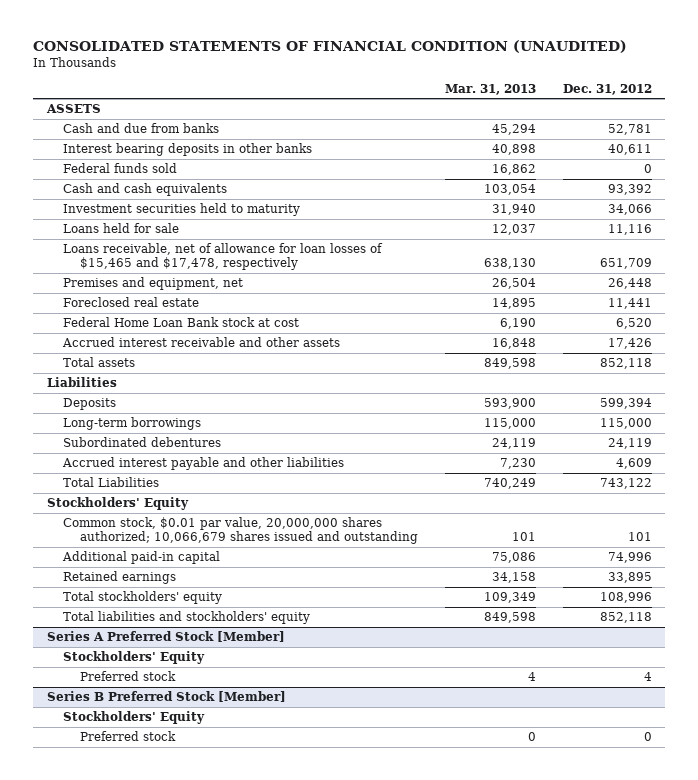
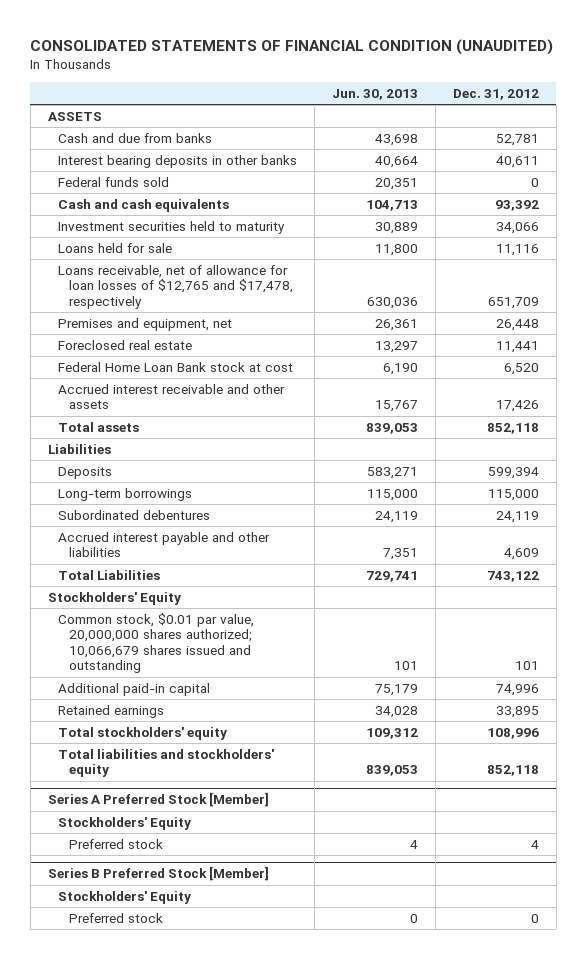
- | Mar. 31, 2013 | Dec. 31, 2012
+ | Jun. 30, 2013 | Dec. 31, 2012
- Loans receivable, net of allowance for loan losses of $15,465 and $17,478, respectively | 638,130 | 651,709
+ Loans receivable, net of allowance for loan losses of $12,765 and $17,478, respectively | 630,036 | 651,709

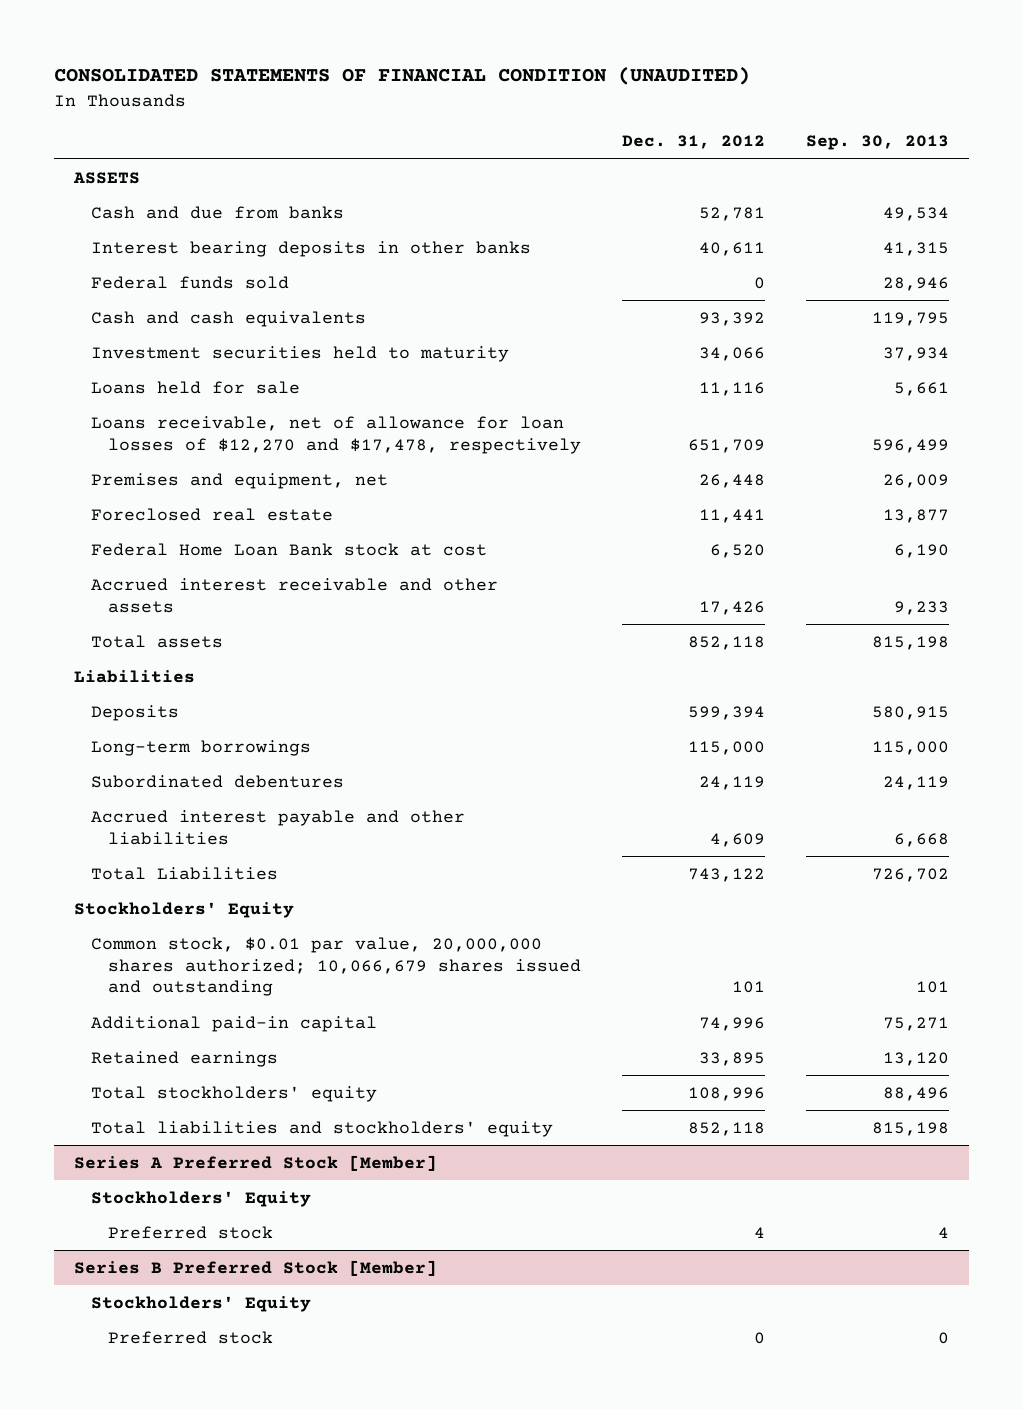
- | Jun. 30, 2013 | Dec. 31, 2012
+ | Dec. 31, 2012 | Sep. 30, 2013
- Loans receivable, net of allowance for loan losses of $12,765 and $17,478, respectively | 630,036 | 651,709
+ Loans receivable, net of allowance for loan losses of $12,270 and $17,478, respectively | 651,709 | 596,499

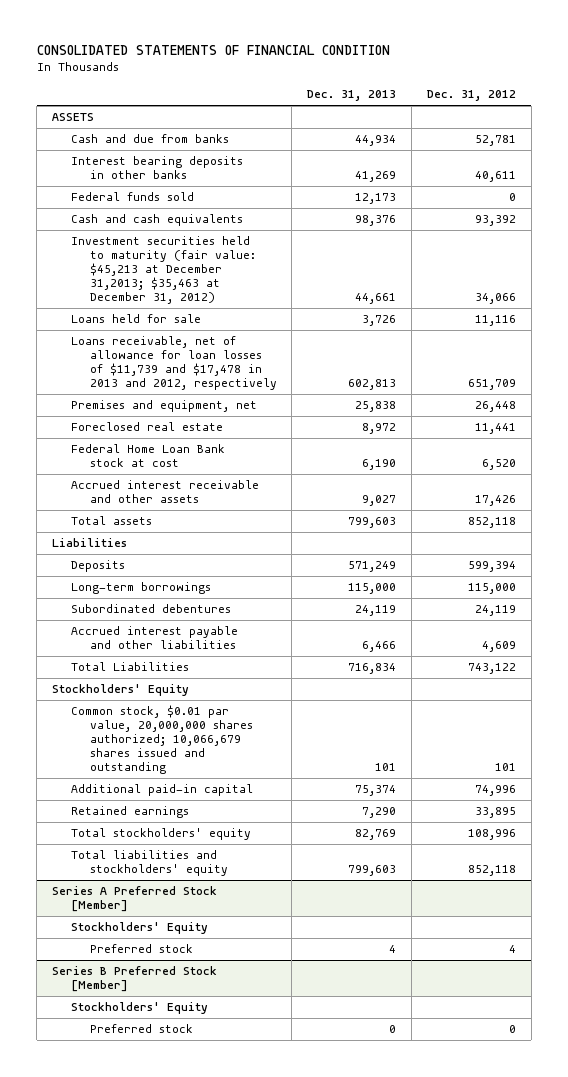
- CONSOLIDATED STATEMENTS OF FINANCIAL CONDITION (UNAUDITED)
+ CONSOLIDATED STATEMENTS OF FINANCIAL CONDITION
- | Dec. 31, 2012 | Sep. 30, 2013
+ | Dec. 31, 2013 | Dec. 31, 2012
- Investment securities held to maturity | 34,066 | 37,934
+ Investment securities held to maturity (fair value: $45,213 at December 31,2013; $35,463 at December 31, 2012) | 44,661 | 34,066
- Loans receivable, net of allowance for loan losses of $12,270 and $17,478, respectively | 651,709 | 596,499
+ Loans receivable, net of allowance for loan losses of $11,739 and $17,478 in 2013 and 2012, respectively | 602,813 | 651,709

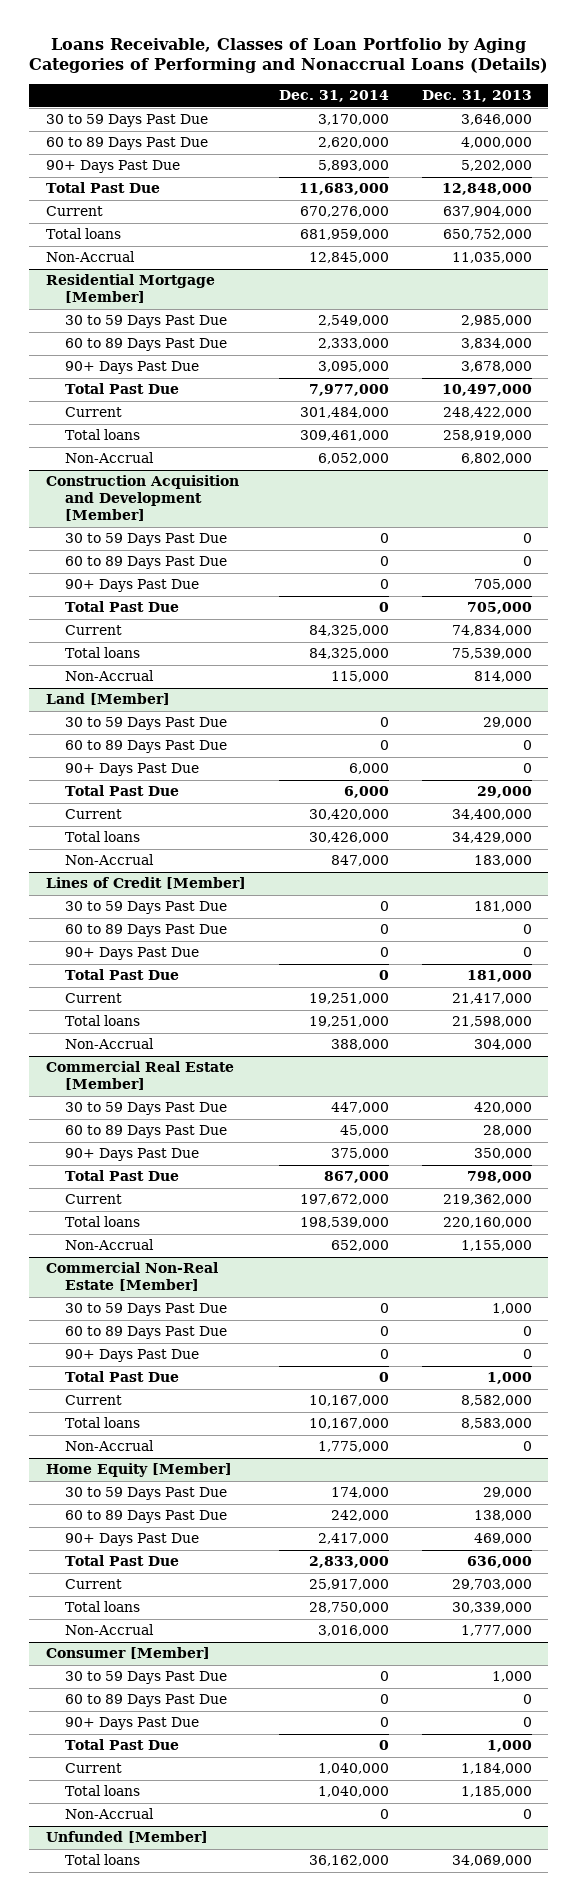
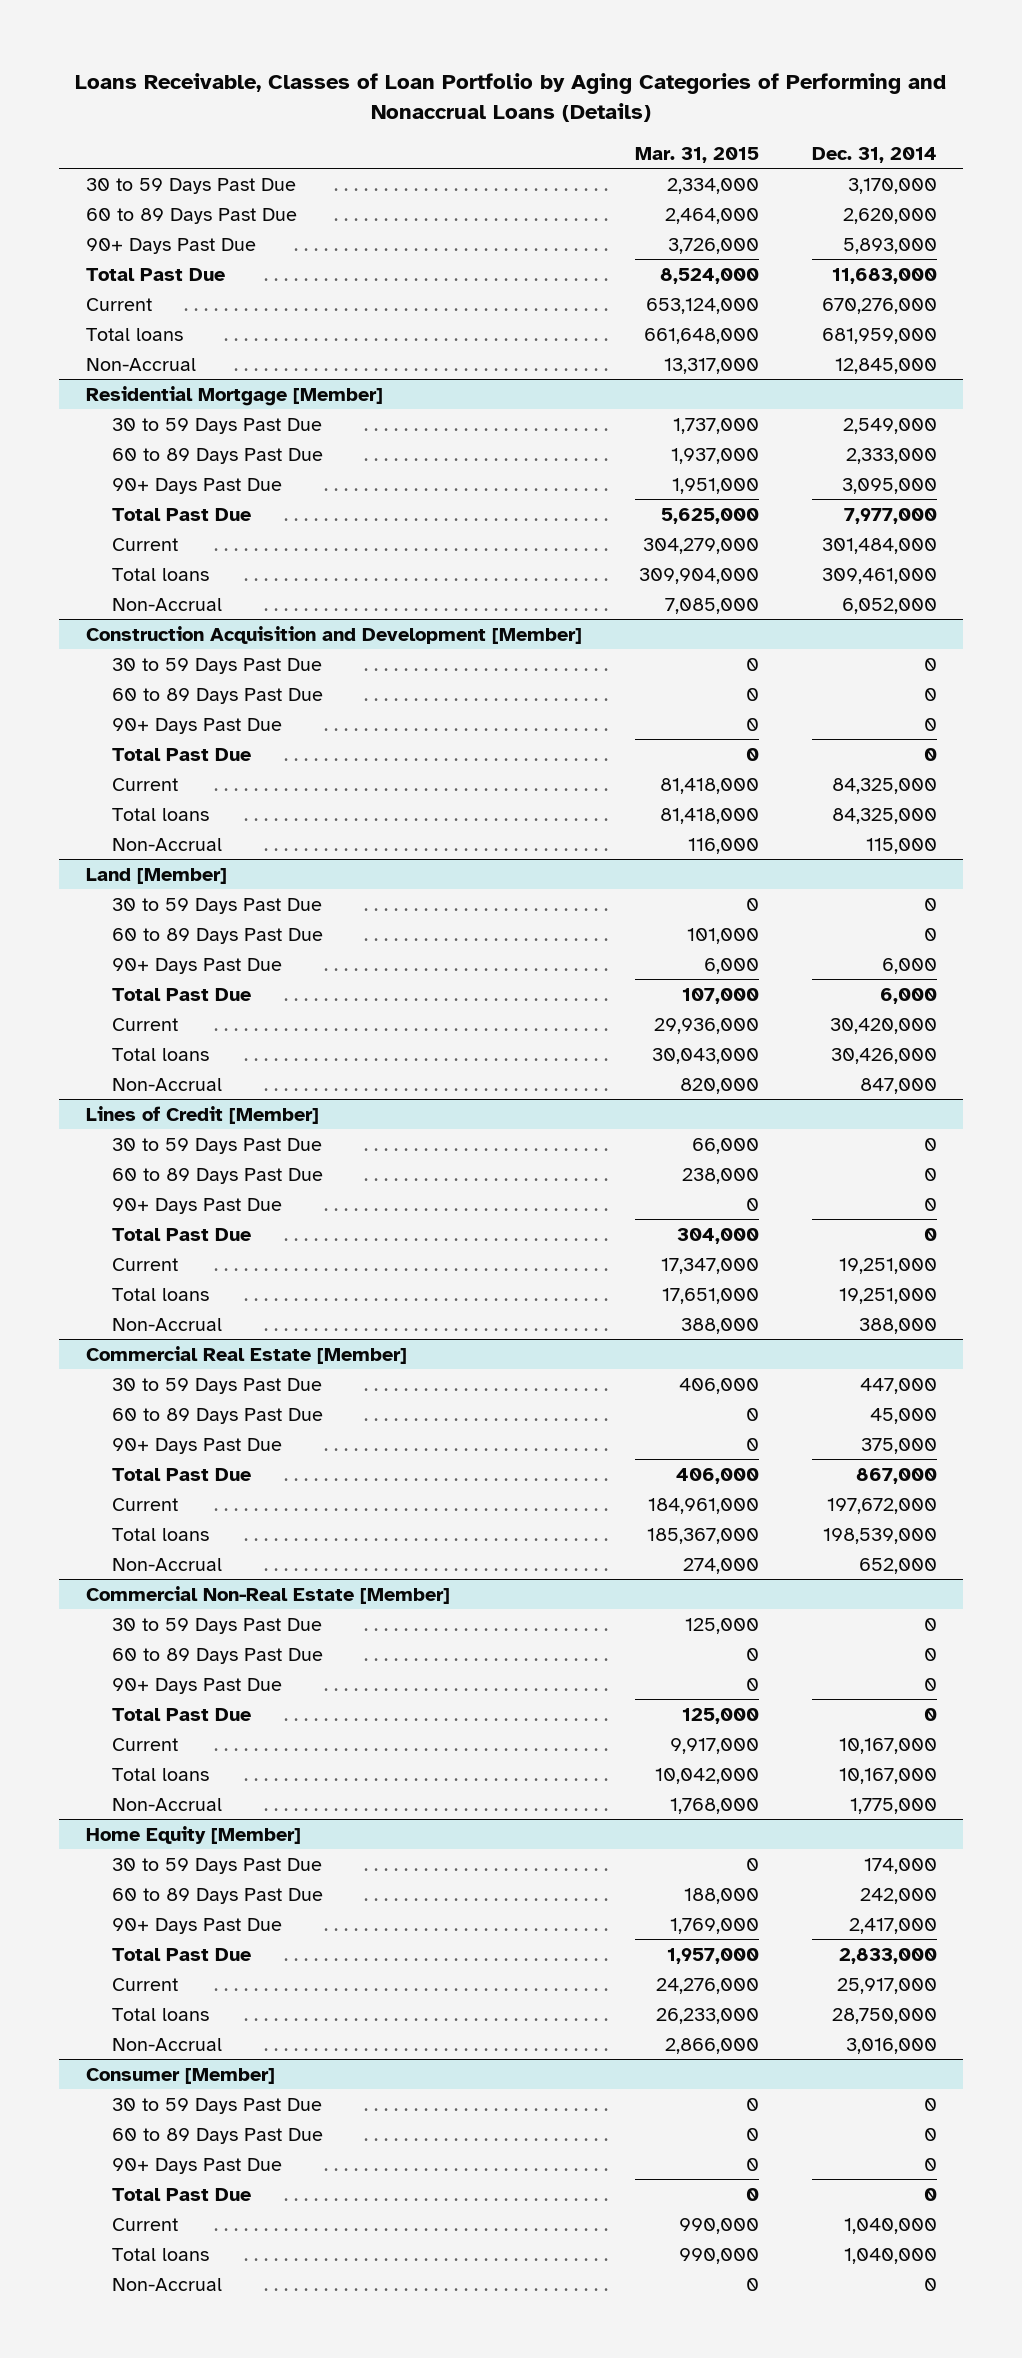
- | Dec. 31, 2014 | Dec. 31, 2013
+ | Mar. 31, 2015 | Dec. 31, 2014
- Unfunded [Member]
- Total loans | 36,162,000 | 34,069,000

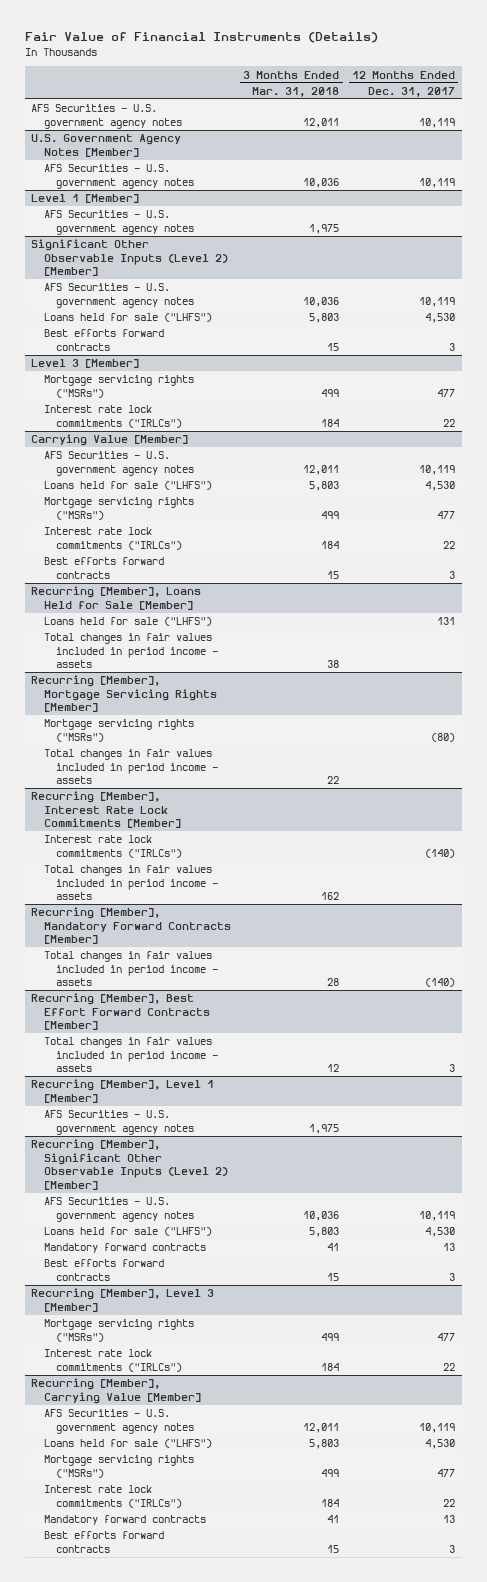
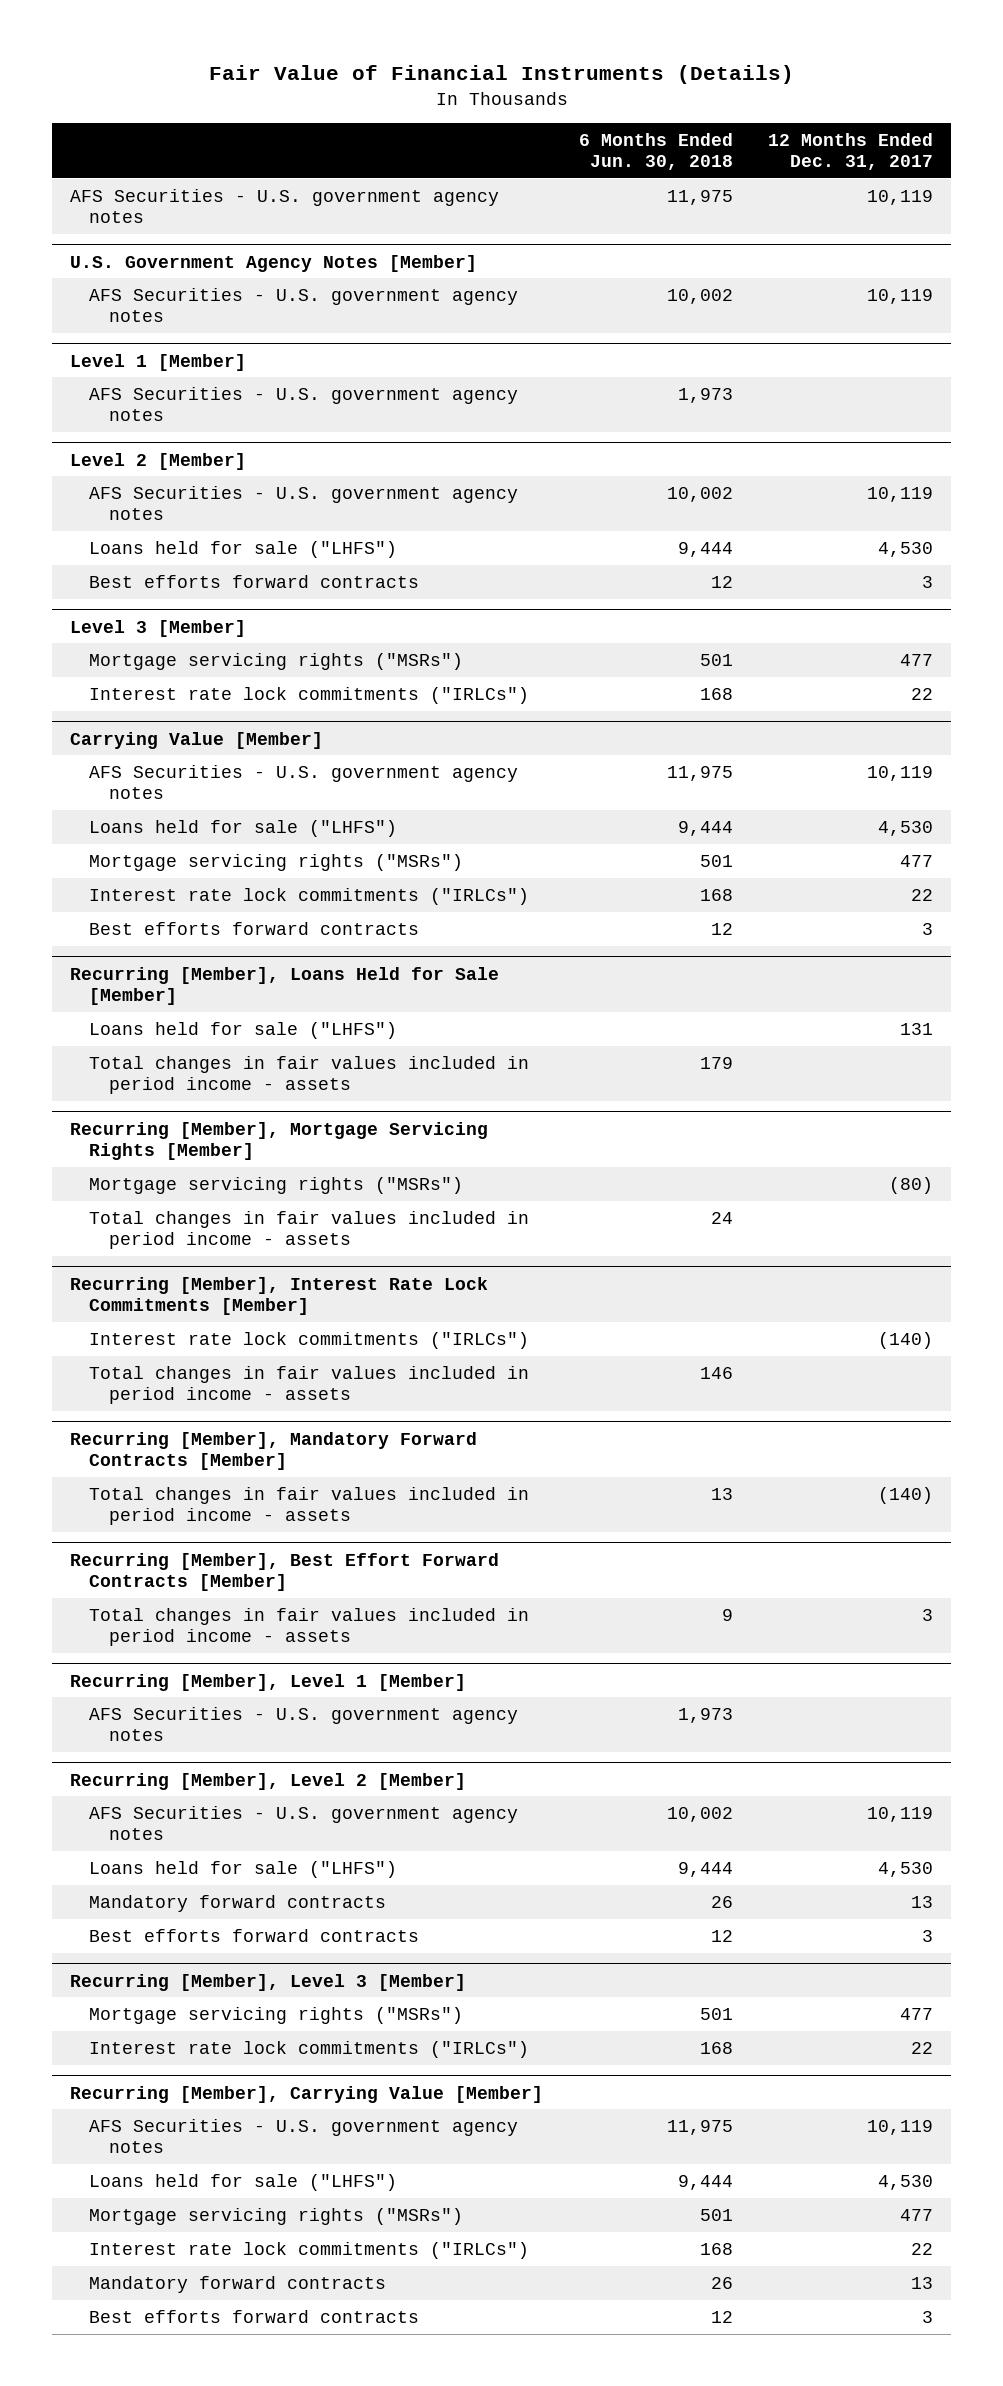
- | 3 Months Ended Mar. 31, 2018 | 12 Months Ended Dec. 31, 2017
+ | 6 Months Ended Jun. 30, 2018 | 12 Months Ended Dec. 31, 2017
- Significant Other Observable Inputs (Level 2) [Member]
+ Level 2 [Member]
- Recurring [Member], Significant Other Observable Inputs (Level 2) [Member]
+ Recurring [Member], Level 2 [Member]

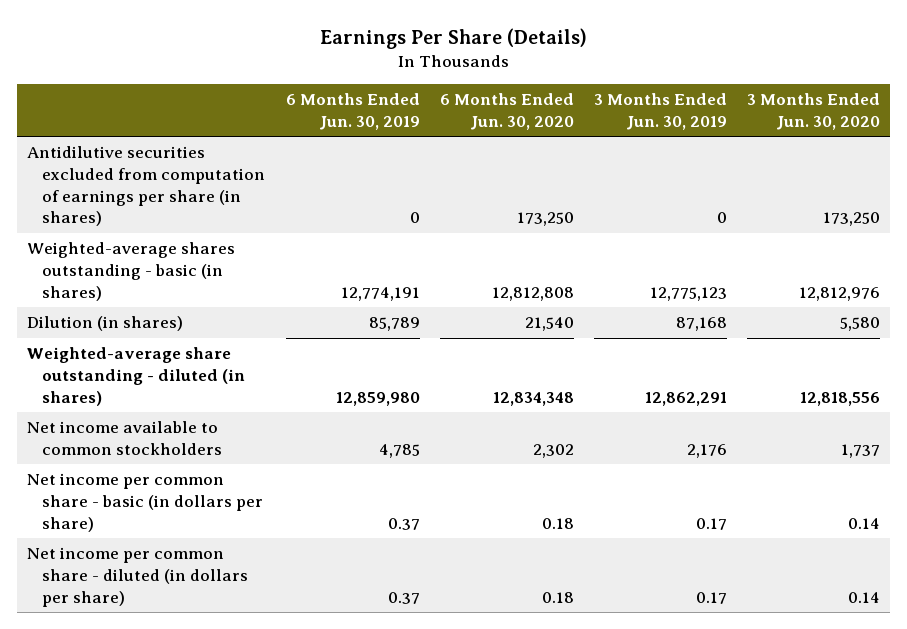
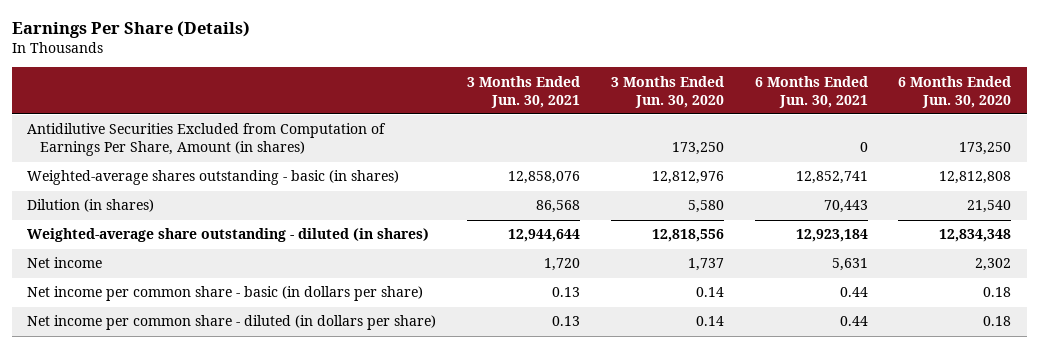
- | 6 Months Ended Jun. 30, 2019 | 6 Months Ended Jun. 30, 2020 | 3 Months Ended Jun. 30, 2019 | 3 Months Ended Jun. 30, 2020
+ | 3 Months Ended Jun. 30, 2021 | 3 Months Ended Jun. 30, 2020 | 6 Months Ended Jun. 30, 2021 | 6 Months Ended Jun. 30, 2020
- Antidilutive securities excluded from computation of earnings per share (in shares) | 0 | 173,250 | 0 | 173,250
+ Antidilutive Securities Excluded from Computation of Earnings Per Share, Amount (in shares) | | 173,250 | 0 | 173,250
- Net income available to common stockholders | 4,785 | 2,302 | 2,176 | 1,737
+ Net income | 1,720 | 1,737 | 5,631 | 2,302

